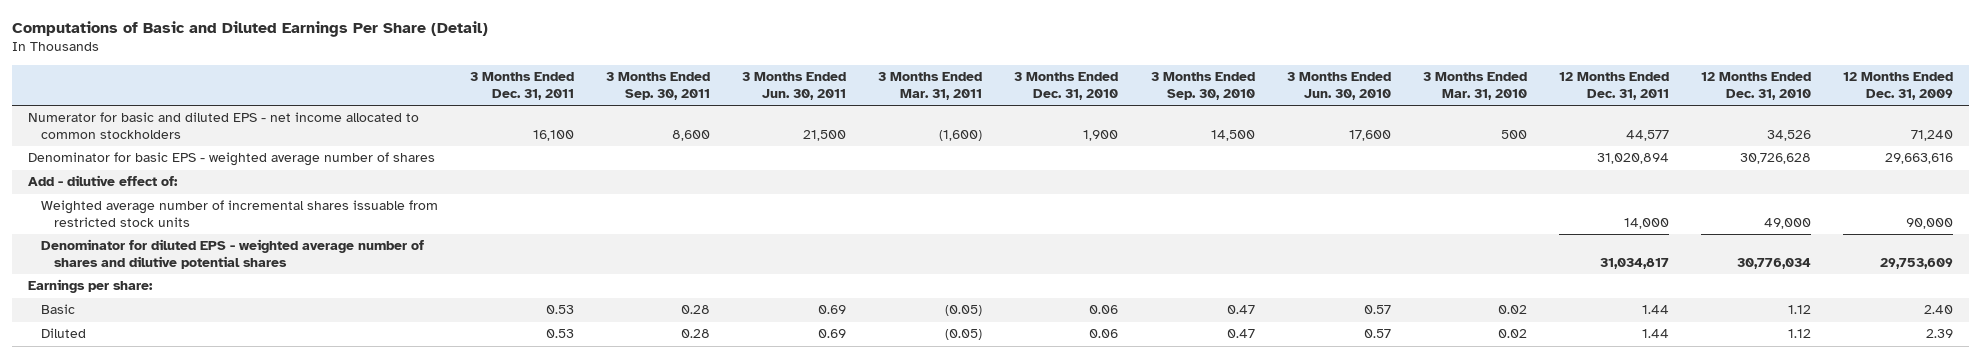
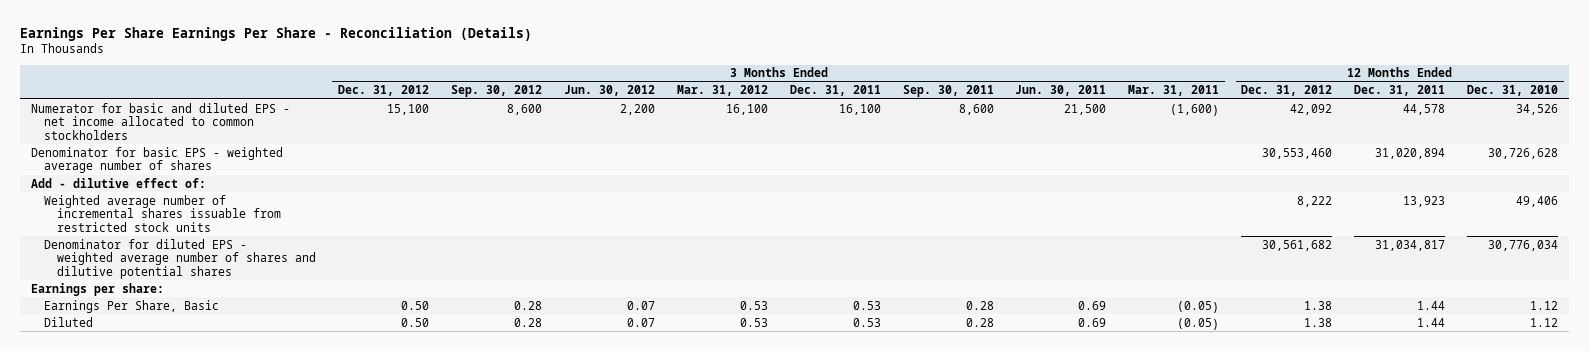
- Computations of Basic and Diluted Earnings Per Share (Detail)
+ Earnings Per Share Earnings Per Share - Reconciliation (Details)
- | 3 Months Ended Dec. 31, 2011 | 3 Months Ended Sep. 30, 2011 | 3 Months Ended Jun. 30, 2011 | 3 Months Ended Mar. 31, 2011 | 3 Months Ended Dec. 31, 2010 | 3 Months Ended Sep. 30, 2010 | 3 Months Ended Jun. 30, 2010 | 3 Months Ended Mar. 31, 2010 | 12 Months Ended Dec. 31, 2011 | 12 Months Ended Dec. 31, 2010 | 12 Months Ended Dec. 31, 2009
+ | 3 Months Ended Dec. 31, 2012 | 3 Months Ended Sep. 30, 2012 | 3 Months Ended Jun. 30, 2012 | 3 Months Ended Mar. 31, 2012 | 3 Months Ended Dec. 31, 2011 | 3 Months Ended Sep. 30, 2011 | 3 Months Ended Jun. 30, 2011 | 3 Months Ended Mar. 31, 2011 | 12 Months Ended Dec. 31, 2012 | 12 Months Ended Dec. 31, 2011 | 12 Months Ended Dec. 31, 2010
- Numerator for basic and diluted EPS - net income allocated to common stockholders | 16,100 | 8,600 | 21,500 | (1,600) | 1,900 | 14,500 | 17,600 | 500 | 44,577 | 34,526 | 71,240
+ Numerator for basic and diluted EPS - net income allocated to common stockholders | 15,100 | 8,600 | 2,200 | 16,100 | 16,100 | 8,600 | 21,500 | (1,600) | 42,092 | 44,578 | 34,526
- Weighted average number of incremental shares issuable from restricted stock units | | | | | | | | | 14,000 | 49,000 | 90,000
+ Weighted average number of incremental shares issuable from restricted stock units | | | | | | | | | 8,222 | 13,923 | 49,406
- Basic | 0.53 | 0.28 | 0.69 | (0.05) | 0.06 | 0.47 | 0.57 | 0.02 | 1.44 | 1.12 | 2.40
+ Earnings Per Share, Basic | 0.50 | 0.28 | 0.07 | 0.53 | 0.53 | 0.28 | 0.69 | (0.05) | 1.38 | 1.44 | 1.12

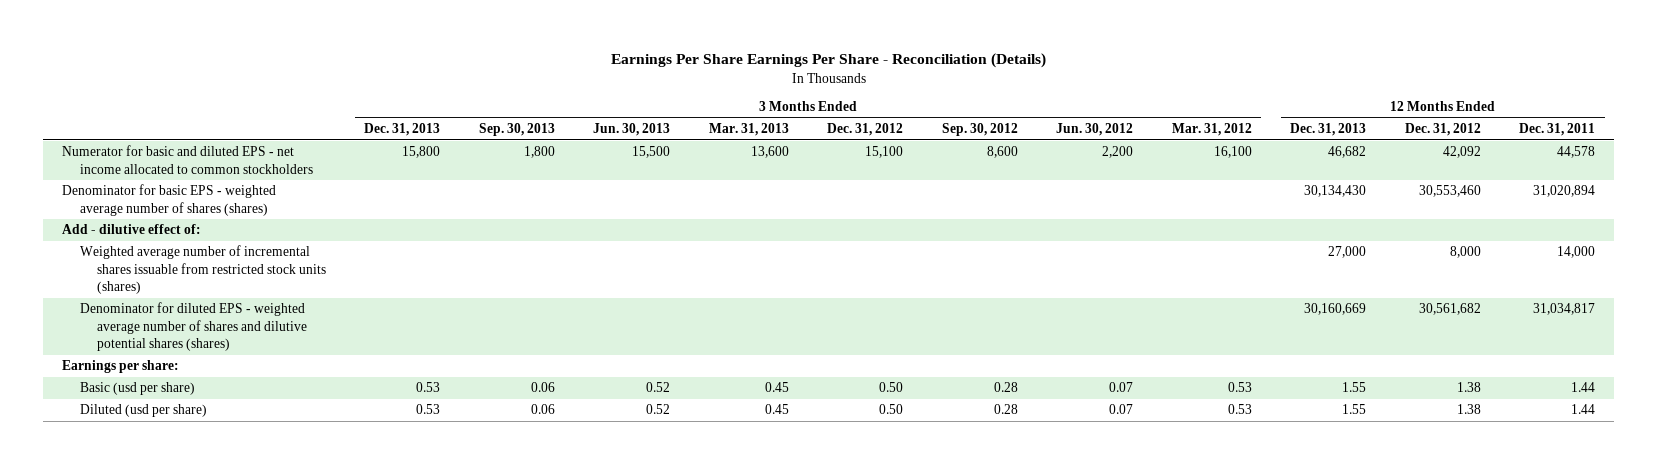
- | 3 Months Ended Dec. 31, 2012 | 3 Months Ended Sep. 30, 2012 | 3 Months Ended Jun. 30, 2012 | 3 Months Ended Mar. 31, 2012 | 3 Months Ended Dec. 31, 2011 | 3 Months Ended Sep. 30, 2011 | 3 Months Ended Jun. 30, 2011 | 3 Months Ended Mar. 31, 2011 | 12 Months Ended Dec. 31, 2012 | 12 Months Ended Dec. 31, 2011 | 12 Months Ended Dec. 31, 2010
+ | 3 Months Ended Dec. 31, 2013 | 3 Months Ended Sep. 30, 2013 | 3 Months Ended Jun. 30, 2013 | 3 Months Ended Mar. 31, 2013 | 3 Months Ended Dec. 31, 2012 | 3 Months Ended Sep. 30, 2012 | 3 Months Ended Jun. 30, 2012 | 3 Months Ended Mar. 31, 2012 | 12 Months Ended Dec. 31, 2013 | 12 Months Ended Dec. 31, 2012 | 12 Months Ended Dec. 31, 2011
- Denominator for basic EPS - weighted average number of shares | | | | | | | | | 30,553,460 | 31,020,894 | 30,726,628
+ Denominator for basic EPS - weighted average number of shares (shares) | | | | | | | | | 30,134,430 | 30,553,460 | 31,020,894
- Weighted average number of incremental shares issuable from restricted stock units | | | | | | | | | 8,222 | 13,923 | 49,406
- Denominator for diluted EPS - weighted average number of shares and dilutive potential shares | | | | | | | | | 30,561,682 | 31,034,817 | 30,776,034
+ Weighted average number of incremental shares issuable from restricted stock units (shares) | | | | | | | | | 27,000 | 8,000 | 14,000
+ Denominator for diluted EPS - weighted average number of shares and dilutive potential shares (shares) | | | | | | | | | 30,160,669 | 30,561,682 | 31,034,817
- Earnings Per Share, Basic | 0.50 | 0.28 | 0.07 | 0.53 | 0.53 | 0.28 | 0.69 | (0.05) | 1.38 | 1.44 | 1.12
- Diluted | 0.50 | 0.28 | 0.07 | 0.53 | 0.53 | 0.28 | 0.69 | (0.05) | 1.38 | 1.44 | 1.12
+ Basic (usd per share) | 0.53 | 0.06 | 0.52 | 0.45 | 0.50 | 0.28 | 0.07 | 0.53 | 1.55 | 1.38 | 1.44
+ Diluted (usd per share) | 0.53 | 0.06 | 0.52 | 0.45 | 0.50 | 0.28 | 0.07 | 0.53 | 1.55 | 1.38 | 1.44

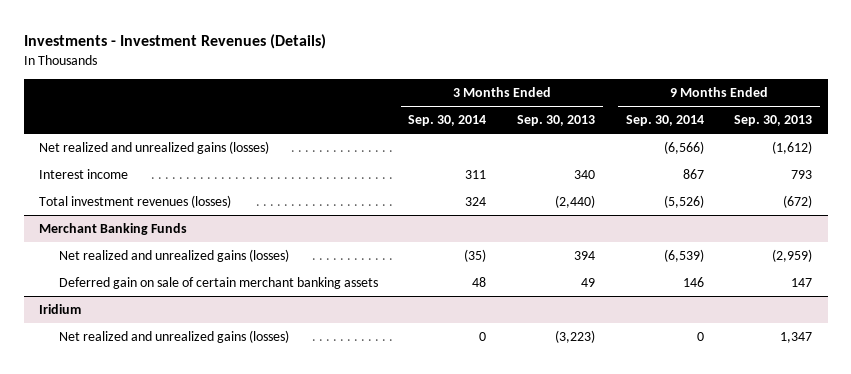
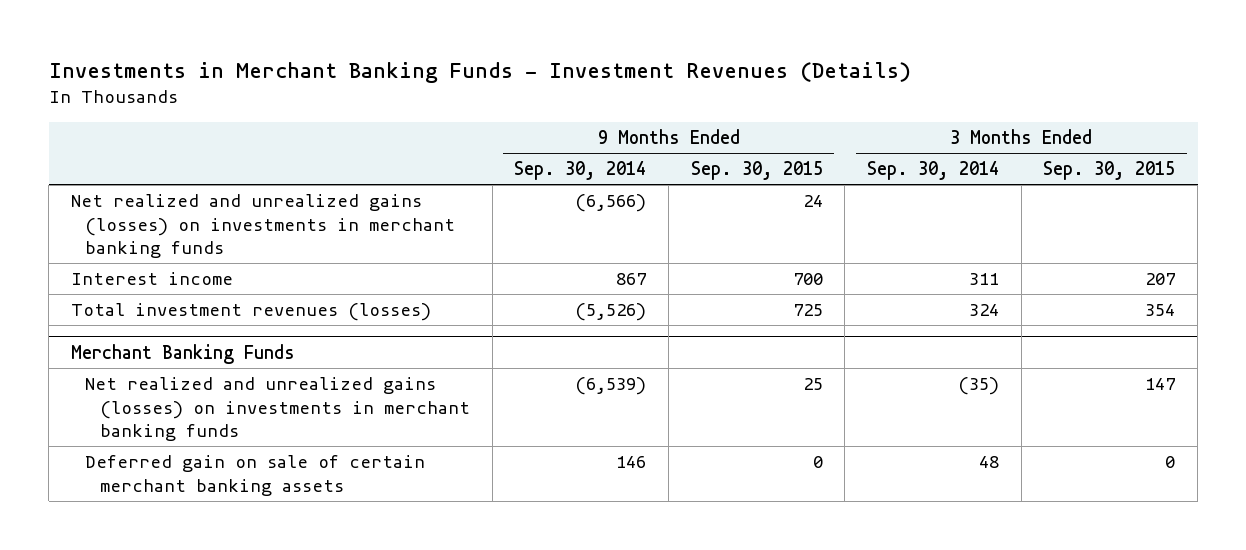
- Investments - Investment Revenues (Details)
+ Investments in Merchant Banking Funds - Investment Revenues (Details)
- | 3 Months Ended Sep. 30, 2014 | 3 Months Ended Sep. 30, 2013 | 9 Months Ended Sep. 30, 2014 | 9 Months Ended Sep. 30, 2013
+ | 9 Months Ended Sep. 30, 2014 | 9 Months Ended Sep. 30, 2015 | 3 Months Ended Sep. 30, 2014 | 3 Months Ended Sep. 30, 2015
- Net realized and unrealized gains (losses) | | | (6,566) | (1,612)
+ Net realized and unrealized gains (losses) on investments in merchant banking funds | (6,566) | 24 | |
@ Merchant Banking Funds
- Net realized and unrealized gains (losses) | (35) | 394 | (6,539) | (2,959)
+ Net realized and unrealized gains (losses) on investments in merchant banking funds | (6,539) | 25 | (35) | 147
- Iridium
- Net realized and unrealized gains (losses) | 0 | (3,223) | 0 | 1,347

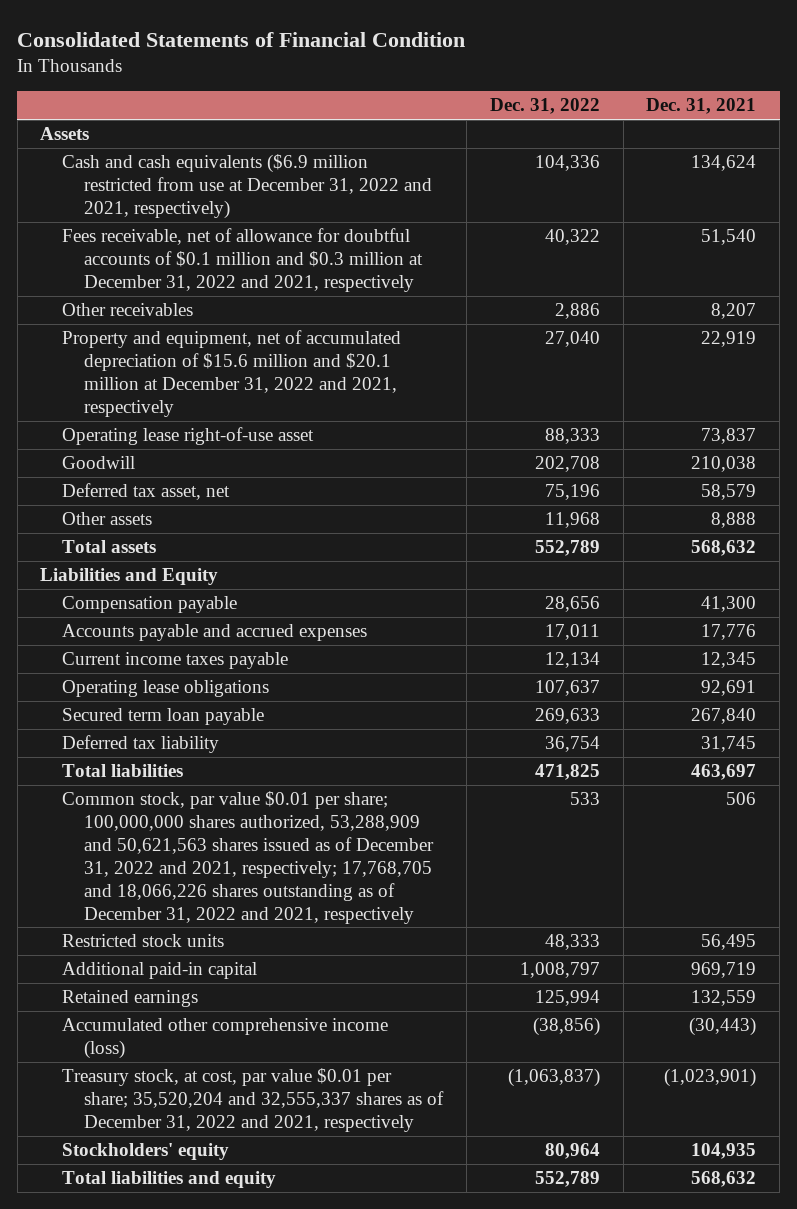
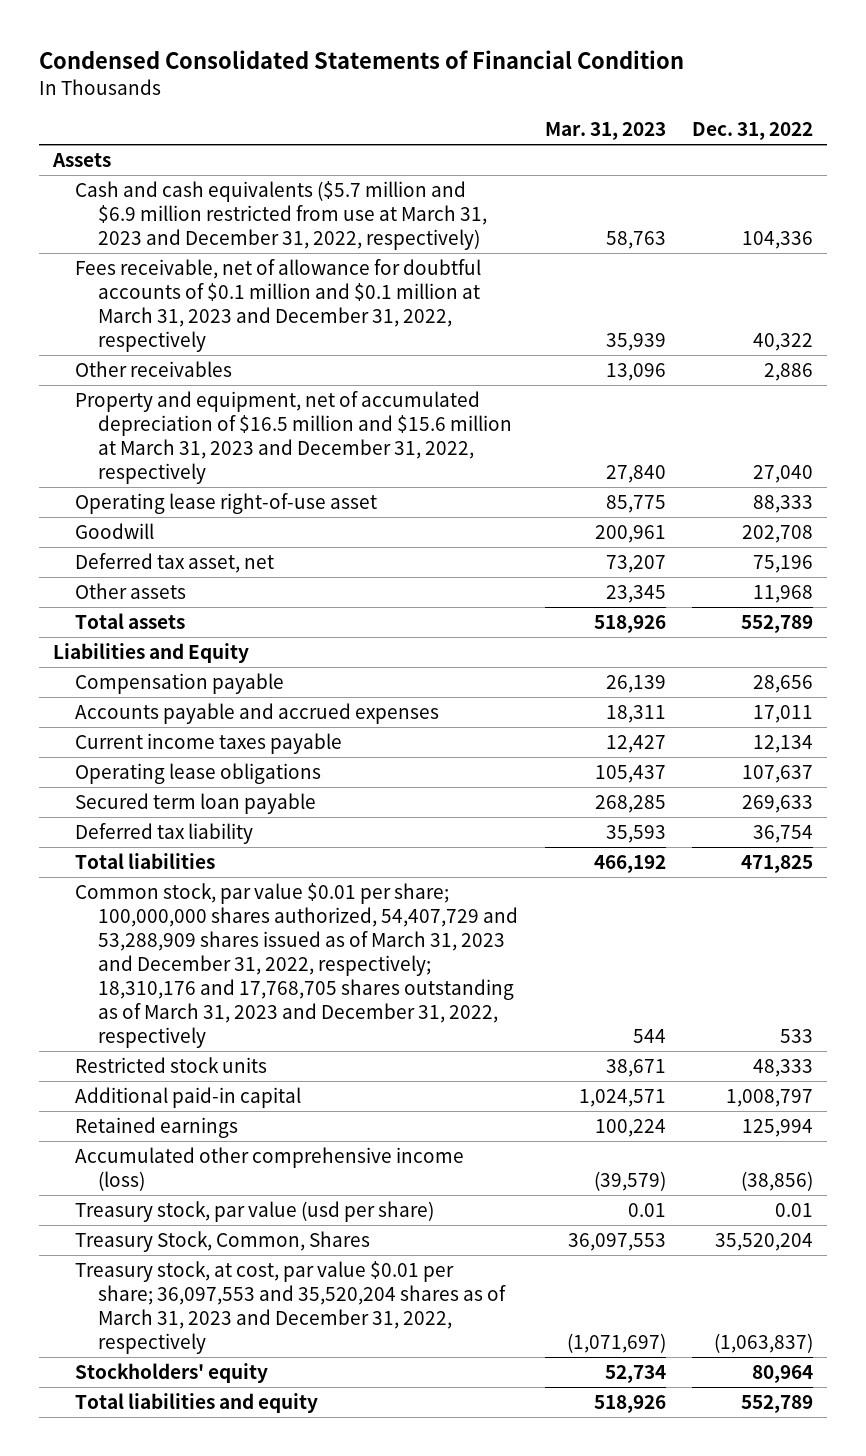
- Consolidated Statements of Financial Condition
+ Condensed Consolidated Statements of Financial Condition
- | Dec. 31, 2022 | Dec. 31, 2021
+ | Mar. 31, 2023 | Dec. 31, 2022
- Cash and cash equivalents ($6.9 million restricted from use at December 31, 2022 and 2021, respectively) | 104,336 | 134,624
- Fees receivable, net of allowance for doubtful accounts of $0.1 million and $0.3 million at December 31, 2022 and 2021, respectively | 40,322 | 51,540
+ Cash and cash equivalents ($5.7 million and $6.9 million restricted from use at March 31, 2023 and December 31, 2022, respectively) | 58,763 | 104,336
+ Fees receivable, net of allowance for doubtful accounts of $0.1 million and $0.1 million at March 31, 2023 and December 31, 2022, respectively | 35,939 | 40,322
- Property and equipment, net of accumulated depreciation of $15.6 million and $20.1 million at December 31, 2022 and 2021, respectively | 27,040 | 22,919
+ Property and equipment, net of accumulated depreciation of $16.5 million and $15.6 million at March 31, 2023 and December 31, 2022, respectively | 27,840 | 27,040
- Common stock, par value $0.01 per share; 100,000,000 shares authorized, 53,288,909 and 50,621,563 shares issued as of December 31, 2022 and 2021, respectively; 17,768,705 and 18,066,226 shares outstanding as of December 31, 2022 and 2021, respectively | 533 | 506
+ Common stock, par value $0.01 per share; 100,000,000 shares authorized, 54,407,729 and 53,288,909 shares issued as of March 31, 2023 and December 31, 2022, respectively; 18,310,176 and 17,768,705 shares outstanding as of March 31, 2023 and December 31, 2022, respectively | 544 | 533
- Treasury stock, at cost, par value $0.01 per share; 35,520,204 and 32,555,337 shares as of December 31, 2022 and 2021, respectively | (1,063,837) | (1,023,901)
+ Treasury stock, par value (usd per share) | 0.01 | 0.01
+ Treasury Stock, Common, Shares | 36,097,553 | 35,520,204
+ Treasury stock, at cost, par value $0.01 per share; 36,097,553 and 35,520,204 shares as of March 31, 2023 and December 31, 2022, respectively | (1,071,697) | (1,063,837)

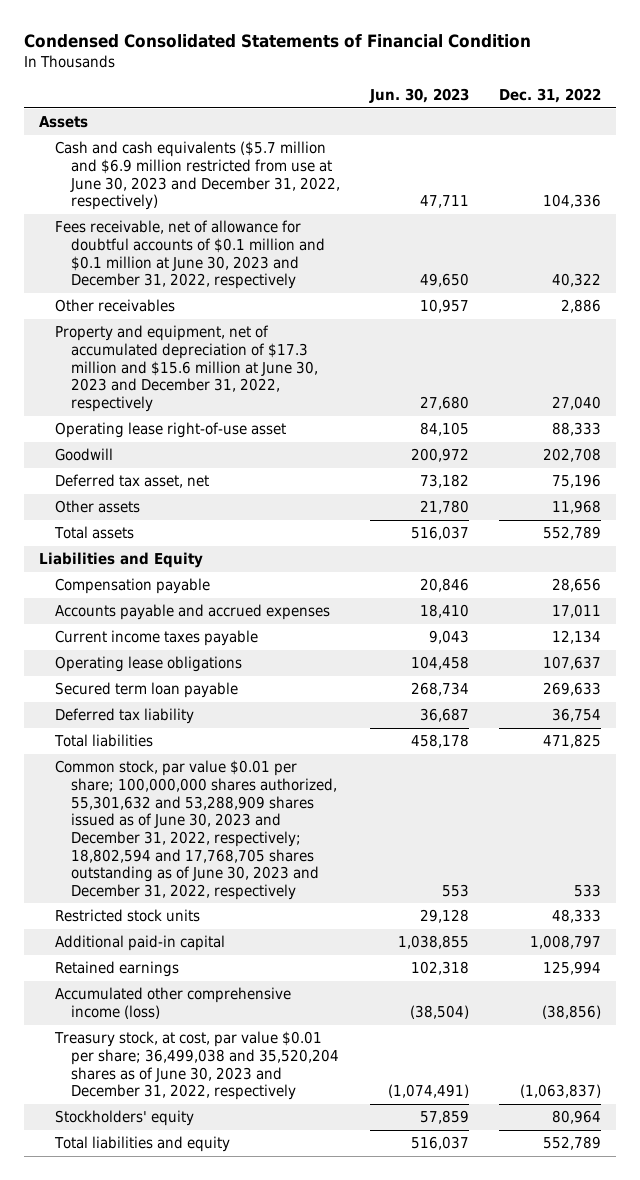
- | Mar. 31, 2023 | Dec. 31, 2022
+ | Jun. 30, 2023 | Dec. 31, 2022
- Cash and cash equivalents ($5.7 million and $6.9 million restricted from use at March 31, 2023 and December 31, 2022, respectively) | 58,763 | 104,336
- Fees receivable, net of allowance for doubtful accounts of $0.1 million and $0.1 million at March 31, 2023 and December 31, 2022, respectively | 35,939 | 40,322
+ Cash and cash equivalents ($5.7 million and $6.9 million restricted from use at June 30, 2023 and December 31, 2022, respectively) | 47,711 | 104,336
+ Fees receivable, net of allowance for doubtful accounts of $0.1 million and $0.1 million at June 30, 2023 and December 31, 2022, respectively | 49,650 | 40,322
- Property and equipment, net of accumulated depreciation of $16.5 million and $15.6 million at March 31, 2023 and December 31, 2022, respectively | 27,840 | 27,040
+ Property and equipment, net of accumulated depreciation of $17.3 million and $15.6 million at June 30, 2023 and December 31, 2022, respectively | 27,680 | 27,040
- Common stock, par value $0.01 per share; 100,000,000 shares authorized, 54,407,729 and 53,288,909 shares issued as of March 31, 2023 and December 31, 2022, respectively; 18,310,176 and 17,768,705 shares outstanding as of March 31, 2023 and December 31, 2022, respectively | 544 | 533
+ Common stock, par value $0.01 per share; 100,000,000 shares authorized, 55,301,632 and 53,288,909 shares issued as of June 30, 2023 and December 31, 2022, respectively; 18,802,594 and 17,768,705 shares outstanding as of June 30, 2023 and December 31, 2022, respectively | 553 | 533
- Treasury stock, par value (usd per share) | 0.01 | 0.01
- Treasury Stock, Common, Shares | 36,097,553 | 35,520,204
- Treasury stock, at cost, par value $0.01 per share; 36,097,553 and 35,520,204 shares as of March 31, 2023 and December 31, 2022, respectively | (1,071,697) | (1,063,837)
+ Treasury stock, at cost, par value $0.01 per share; 36,499,038 and 35,520,204 shares as of June 30, 2023 and December 31, 2022, respectively | (1,074,491) | (1,063,837)

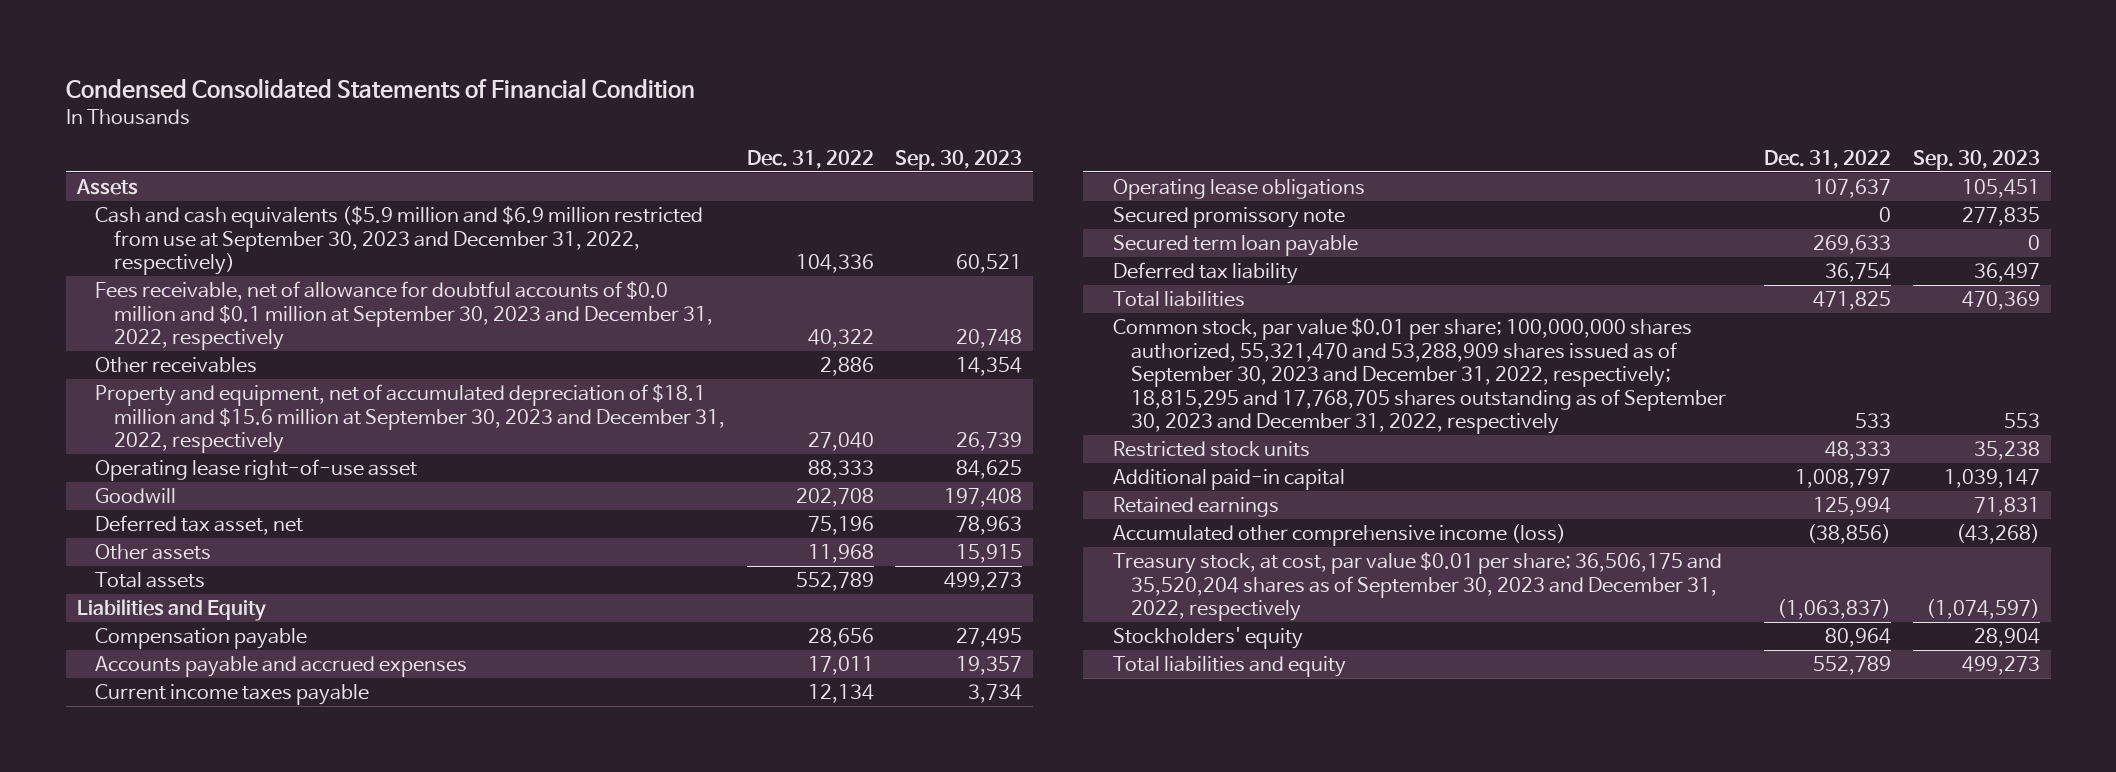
- | Jun. 30, 2023 | Dec. 31, 2022
+ | Dec. 31, 2022 | Sep. 30, 2023
- Cash and cash equivalents ($5.7 million and $6.9 million restricted from use at June 30, 2023 and December 31, 2022, respectively) | 47,711 | 104,336
- Fees receivable, net of allowance for doubtful accounts of $0.1 million and $0.1 million at June 30, 2023 and December 31, 2022, respectively | 49,650 | 40,322
+ Cash and cash equivalents ($5.9 million and $6.9 million restricted from use at September 30, 2023 and December 31, 2022, respectively) | 104,336 | 60,521
+ Fees receivable, net of allowance for doubtful accounts of $0.0 million and $0.1 million at September 30, 2023 and December 31, 2022, respectively | 40,322 | 20,748
- Property and equipment, net of accumulated depreciation of $17.3 million and $15.6 million at June 30, 2023 and December 31, 2022, respectively | 27,680 | 27,040
+ Property and equipment, net of accumulated depreciation of $18.1 million and $15.6 million at September 30, 2023 and December 31, 2022, respectively | 27,040 | 26,739
+ Secured promissory note | 0 | 277,835
- Common stock, par value $0.01 per share; 100,000,000 shares authorized, 55,301,632 and 53,288,909 shares issued as of June 30, 2023 and December 31, 2022, respectively; 18,802,594 and 17,768,705 shares outstanding as of June 30, 2023 and December 31, 2022, respectively | 553 | 533
+ Common stock, par value $0.01 per share; 100,000,000 shares authorized, 55,321,470 and 53,288,909 shares issued as of September 30, 2023 and December 31, 2022, respectively; 18,815,295 and 17,768,705 shares outstanding as of September 30, 2023 and December 31, 2022, respectively | 533 | 553
- Treasury stock, at cost, par value $0.01 per share; 36,499,038 and 35,520,204 shares as of June 30, 2023 and December 31, 2022, respectively | (1,074,491) | (1,063,837)
+ Treasury stock, at cost, par value $0.01 per share; 36,506,175 and 35,520,204 shares as of September 30, 2023 and December 31, 2022, respectively | (1,063,837) | (1,074,597)

